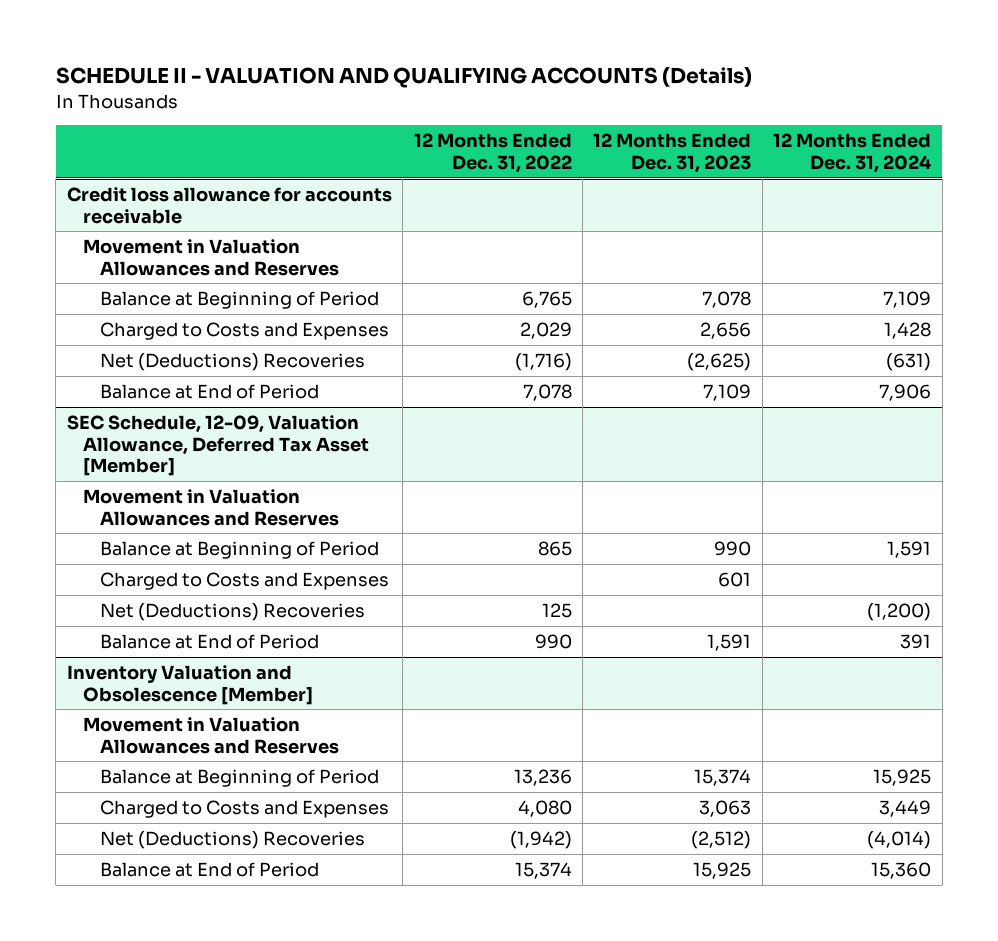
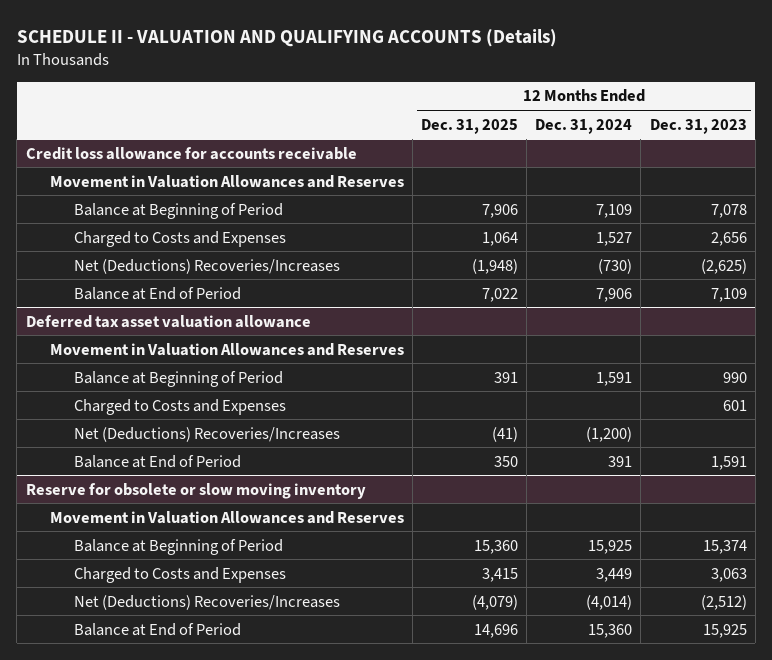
- | 12 Months Ended Dec. 31, 2022 | 12 Months Ended Dec. 31, 2023 | 12 Months Ended Dec. 31, 2024
+ | 12 Months Ended Dec. 31, 2025 | 12 Months Ended Dec. 31, 2024 | 12 Months Ended Dec. 31, 2023
@ Credit loss allowance for accounts receivable
- Charged to Costs and Expenses | 2,029 | 2,656 | 1,428
- Net (Deductions) Recoveries | (1,716) | (2,625) | (631)
+ Charged to Costs and Expenses | 1,064 | 1,527 | 2,656
+ Net (Deductions) Recoveries/Increases | (1,948) | (730) | (2,625)
- SEC Schedule, 12-09, Valuation Allowance, Deferred Tax Asset [Member]
+ Deferred tax asset valuation allowance
- Net (Deductions) Recoveries | 125 | | (1,200)
+ Net (Deductions) Recoveries/Increases | (41) | (1,200) |
- Inventory Valuation and Obsolescence [Member]
+ Reserve for obsolete or slow moving inventory
- Net (Deductions) Recoveries | (1,942) | (2,512) | (4,014)
+ Net (Deductions) Recoveries/Increases | (4,079) | (4,014) | (2,512)

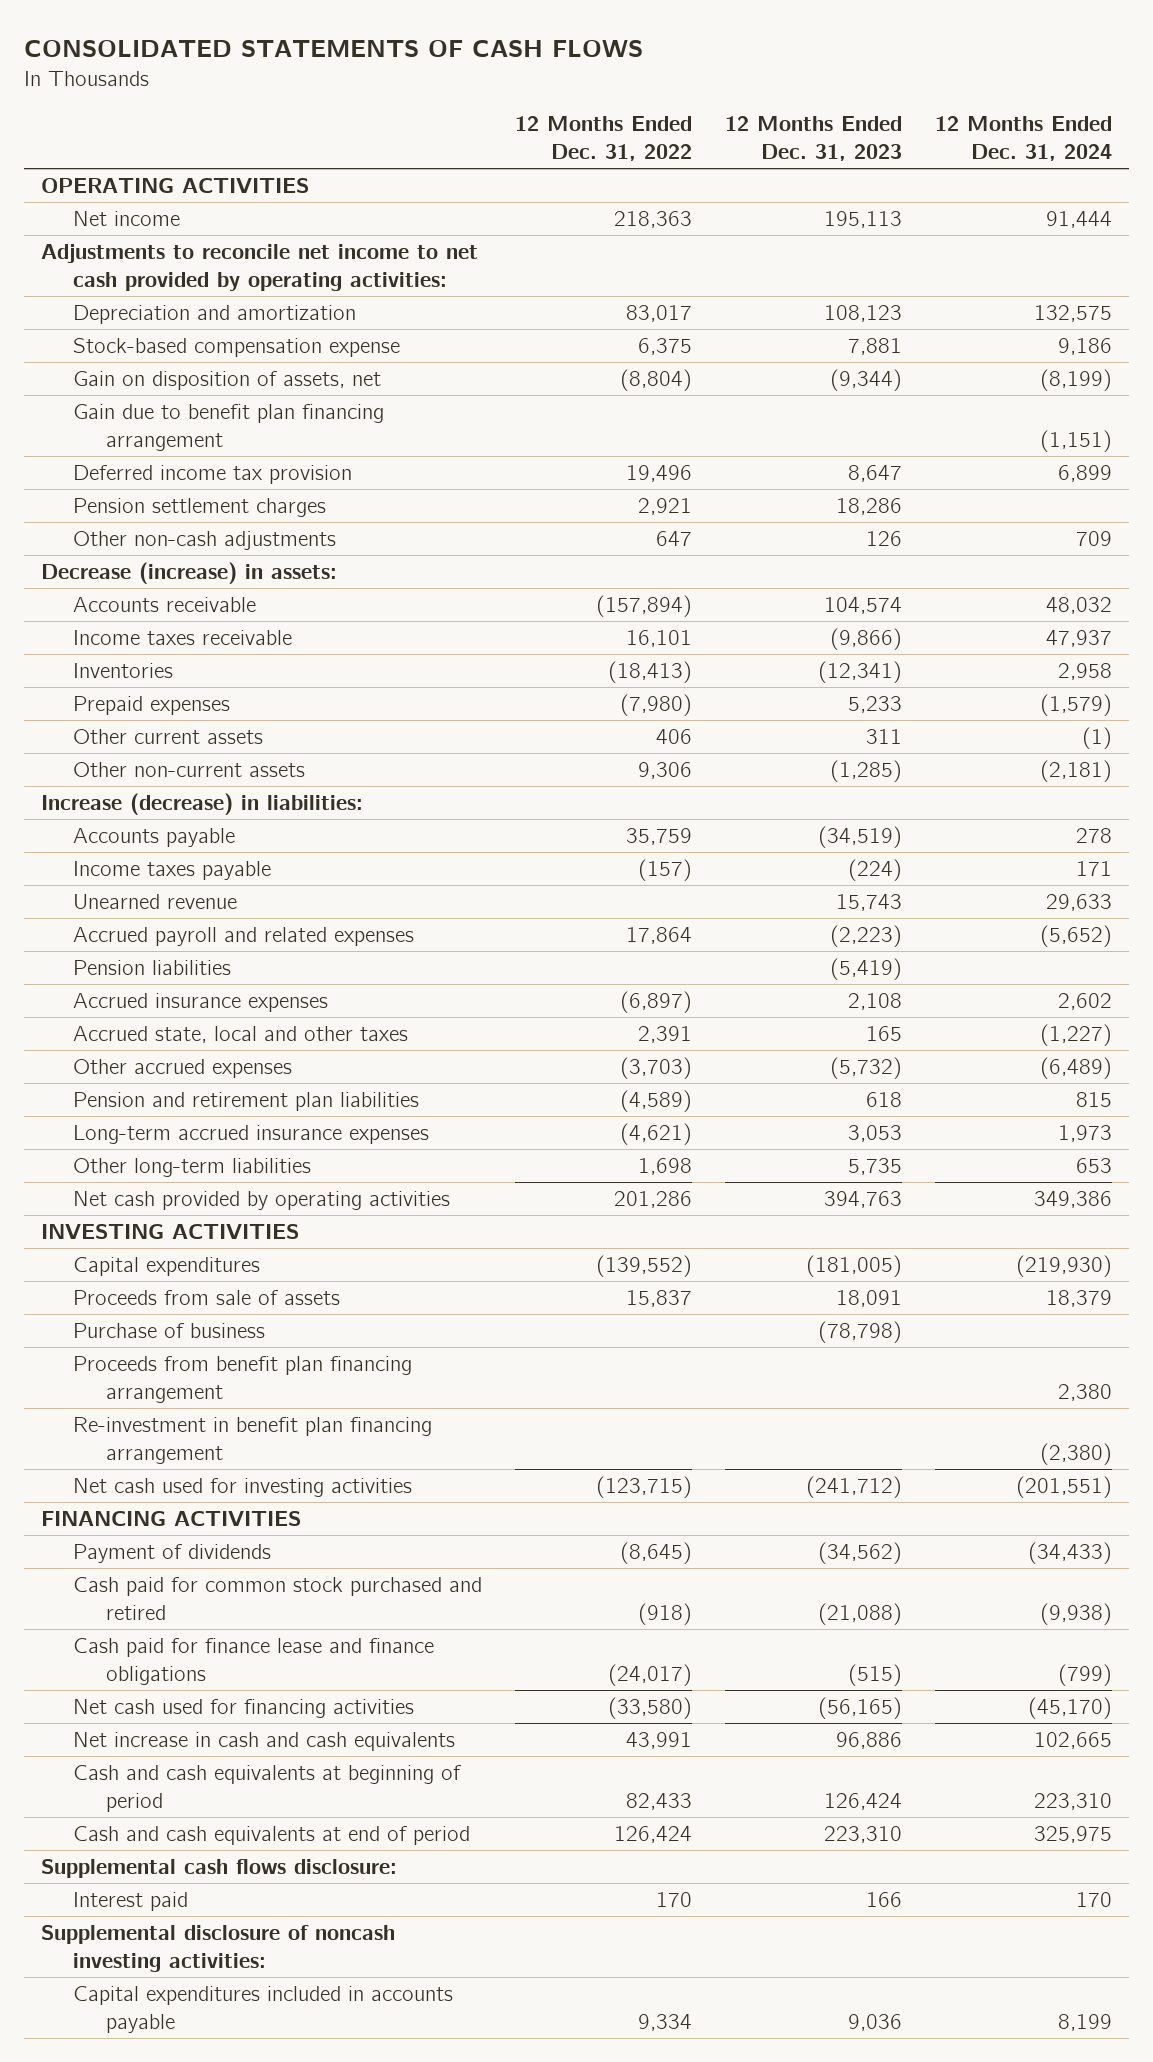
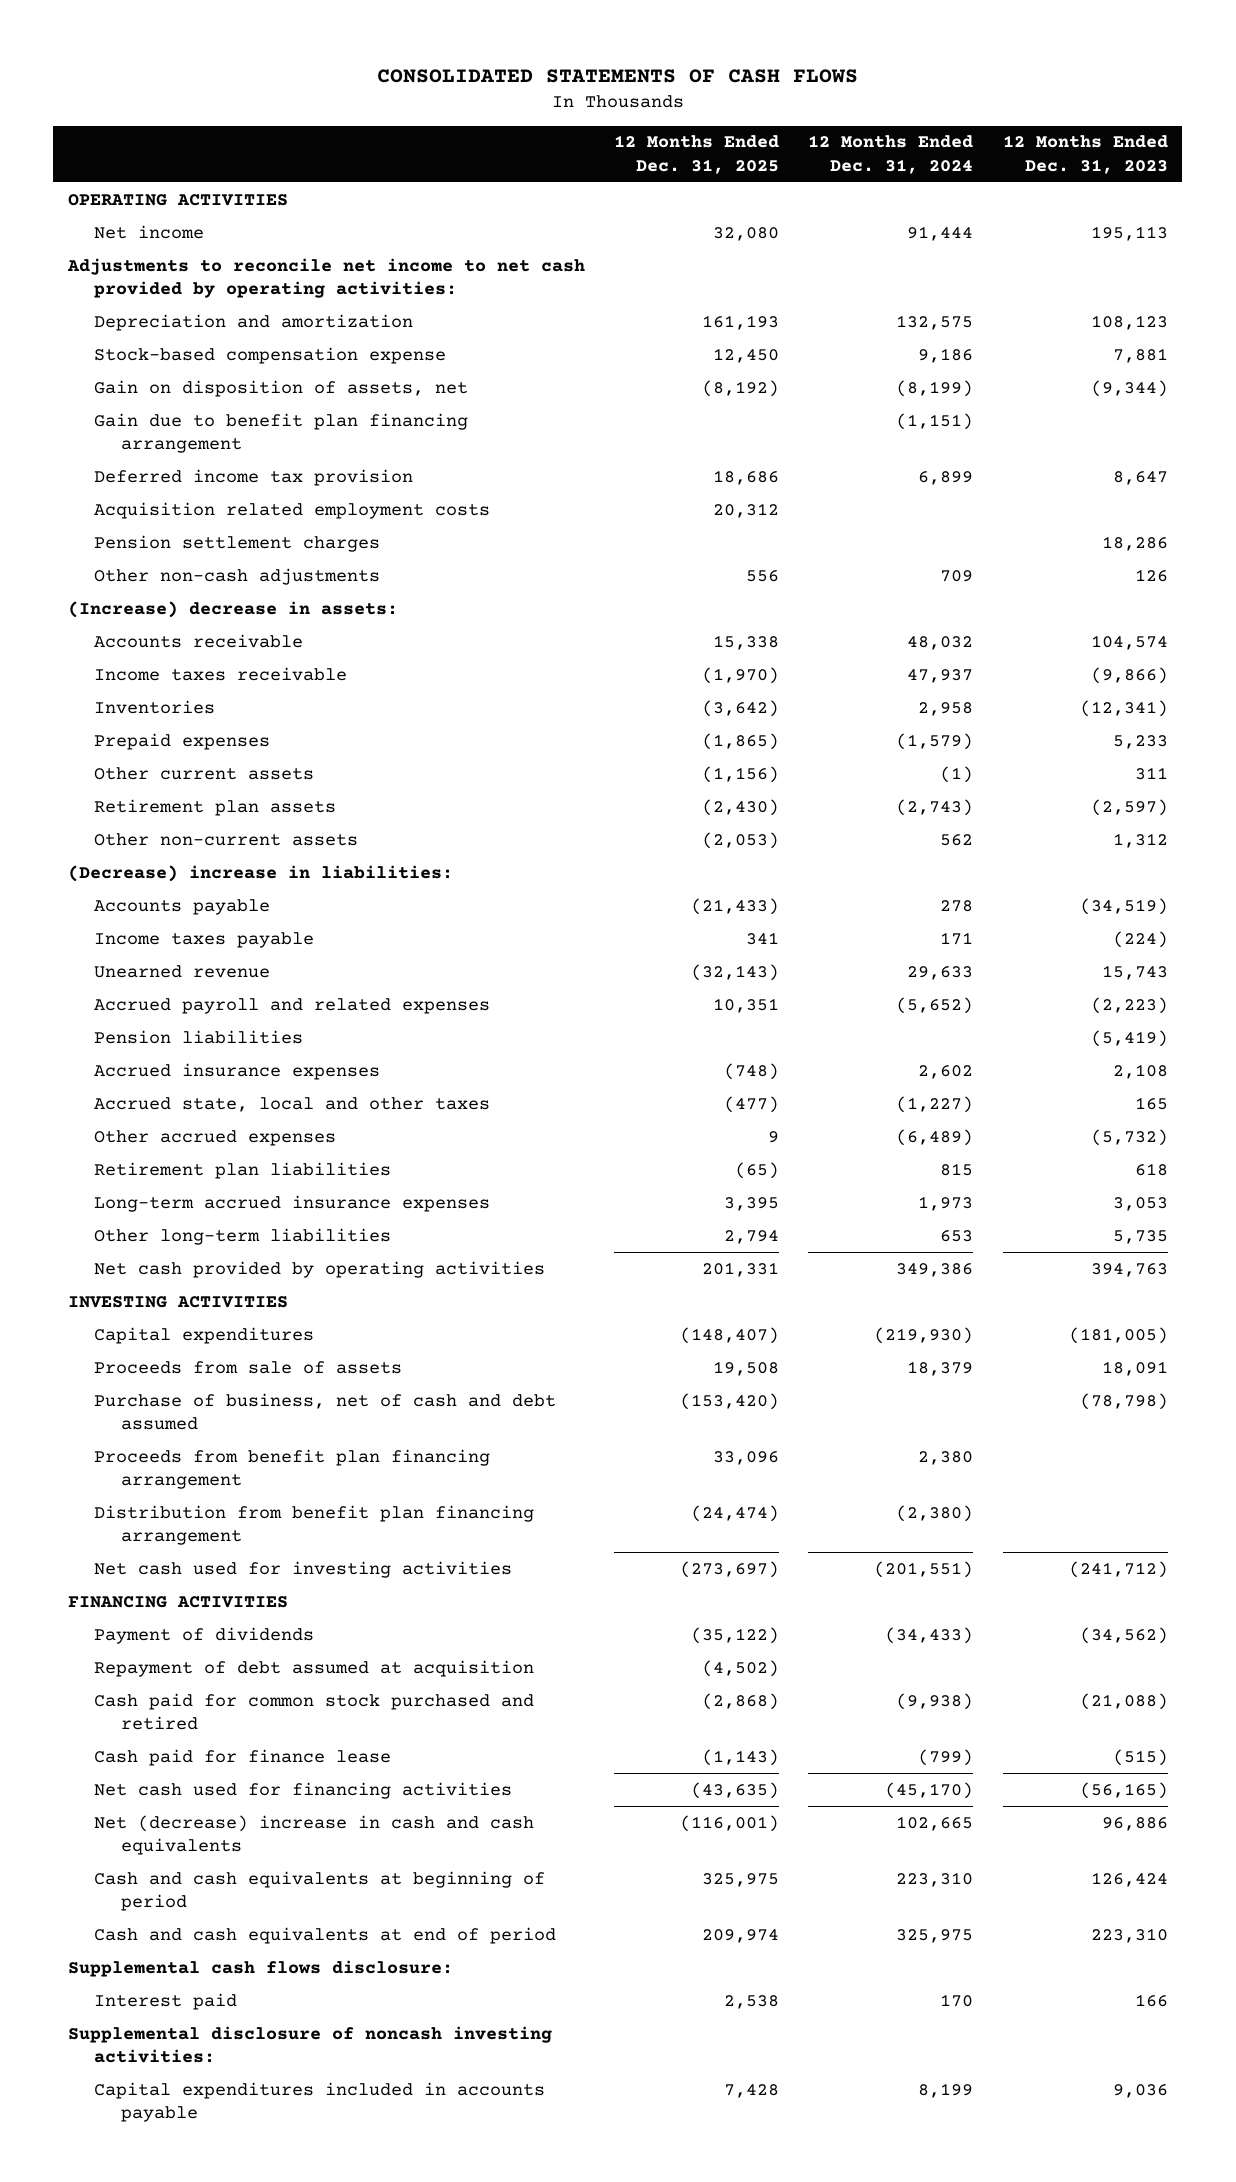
- | 12 Months Ended Dec. 31, 2022 | 12 Months Ended Dec. 31, 2023 | 12 Months Ended Dec. 31, 2024
+ | 12 Months Ended Dec. 31, 2025 | 12 Months Ended Dec. 31, 2024 | 12 Months Ended Dec. 31, 2023
+ Acquisition related employment costs | 20,312 | |
- Decrease (increase) in assets:
+ (Increase) decrease in assets:
- Other non-current assets | 9,306 | (1,285) | (2,181)
- Increase (decrease) in liabilities:
+ Retirement plan assets | (2,430) | (2,743) | (2,597)
+ Other non-current assets | (2,053) | 562 | 1,312
+ (Decrease) increase in liabilities:
- Pension and retirement plan liabilities | (4,589) | 618 | 815
+ Retirement plan liabilities | (65) | 815 | 618
- Purchase of business | | (78,798) |
+ Purchase of business, net of cash and debt assumed | (153,420) | | (78,798)
- Re-investment in benefit plan financing arrangement | | | (2,380)
+ Distribution from benefit plan financing arrangement | (24,474) | (2,380) |
+ Repayment of debt assumed at acquisition | (4,502) | |
- Cash paid for finance lease and finance obligations | (24,017) | (515) | (799)
+ Cash paid for finance lease | (1,143) | (799) | (515)
- Net increase in cash and cash equivalents | 43,991 | 96,886 | 102,665
+ Net (decrease) increase in cash and cash equivalents | (116,001) | 102,665 | 96,886

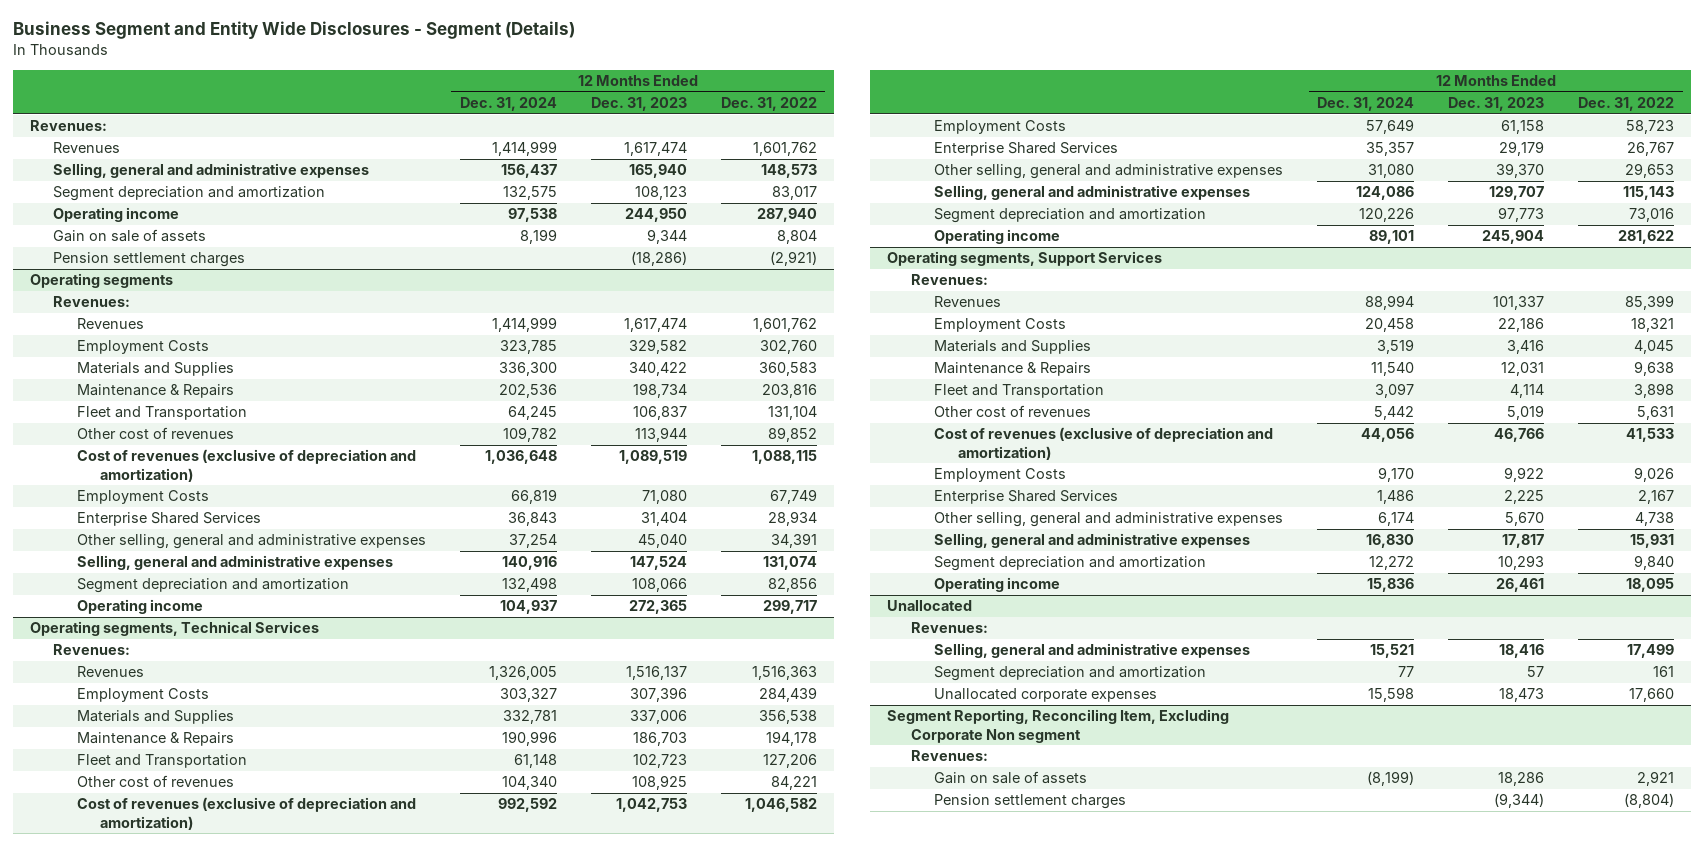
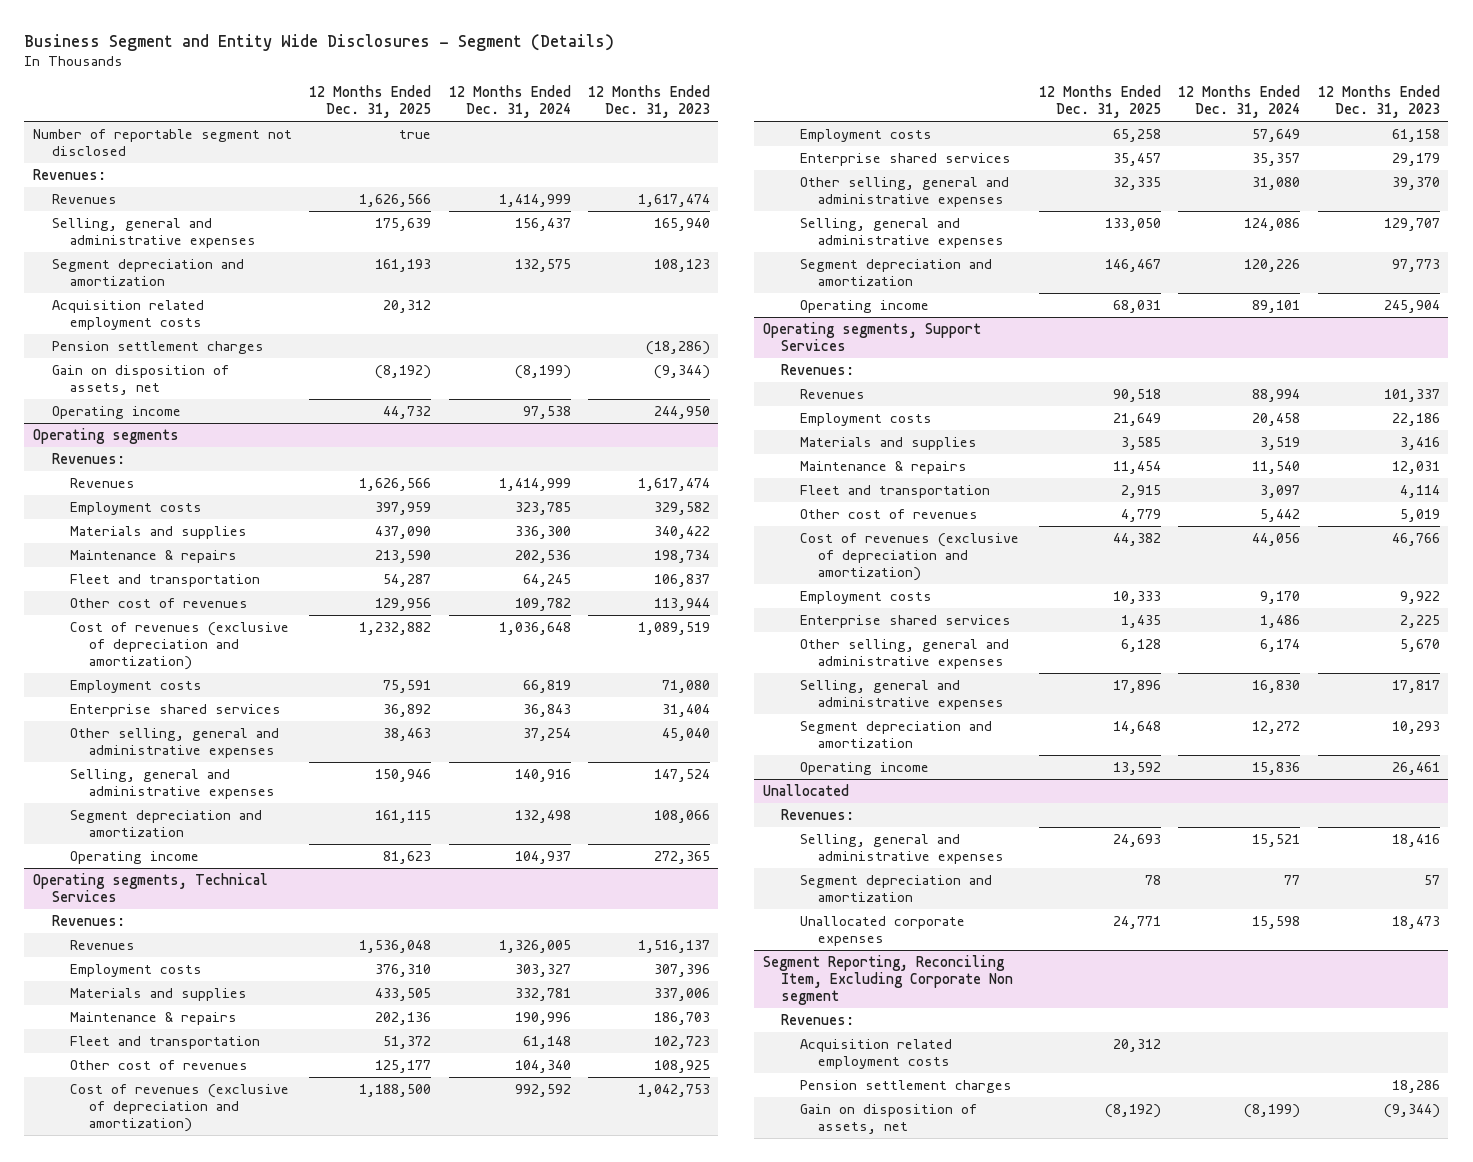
- | 12 Months Ended Dec. 31, 2024 | 12 Months Ended Dec. 31, 2023 | 12 Months Ended Dec. 31, 2022
+ | 12 Months Ended Dec. 31, 2025 | 12 Months Ended Dec. 31, 2024 | 12 Months Ended Dec. 31, 2023
+ Number of reportable segment not disclosed | true | |
- Gain on sale of assets | 8,199 | 9,344 | 8,804
+ Acquisition related employment costs | 20,312 | |
+ Gain on disposition of assets, net | (8,192) | (8,199) | (9,344)
moved down: Operating income | 44,732 | 97,538 | 244,950
@ Operating segments
- Employment Costs | 323,785 | 329,582 | 302,760
- Materials and Supplies | 336,300 | 340,422 | 360,583
- Maintenance & Repairs | 202,536 | 198,734 | 203,816
- Fleet and Transportation | 64,245 | 106,837 | 131,104
+ Employment costs | 397,959 | 323,785 | 329,582
+ Materials and supplies | 437,090 | 336,300 | 340,422
+ Maintenance & repairs | 213,590 | 202,536 | 198,734
+ Fleet and transportation | 54,287 | 64,245 | 106,837
- Employment Costs | 66,819 | 71,080 | 67,749
- Enterprise Shared Services | 36,843 | 31,404 | 28,934
+ Employment costs | 75,591 | 66,819 | 71,080
+ Enterprise shared services | 36,892 | 36,843 | 31,404
@ Operating segments, Technical Services
- Employment Costs | 303,327 | 307,396 | 284,439
- Materials and Supplies | 332,781 | 337,006 | 356,538
- Maintenance & Repairs | 190,996 | 186,703 | 194,178
- Fleet and Transportation | 61,148 | 102,723 | 127,206
+ Employment costs | 376,310 | 303,327 | 307,396
+ Materials and supplies | 433,505 | 332,781 | 337,006
+ Maintenance & repairs | 202,136 | 190,996 | 186,703
+ Fleet and transportation | 51,372 | 61,148 | 102,723
- Employment Costs | 57,649 | 61,158 | 58,723
- Enterprise Shared Services | 35,357 | 29,179 | 26,767
+ Employment costs | 65,258 | 57,649 | 61,158
+ Enterprise shared services | 35,457 | 35,357 | 29,179
@ Operating segments, Support Services
- Employment Costs | 20,458 | 22,186 | 18,321
- Materials and Supplies | 3,519 | 3,416 | 4,045
- Maintenance & Repairs | 11,540 | 12,031 | 9,638
- Fleet and Transportation | 3,097 | 4,114 | 3,898
+ Employment costs | 21,649 | 20,458 | 22,186
+ Materials and supplies | 3,585 | 3,519 | 3,416
+ Maintenance & repairs | 11,454 | 11,540 | 12,031
+ Fleet and transportation | 2,915 | 3,097 | 4,114
- Employment Costs | 9,170 | 9,922 | 9,026
- Enterprise Shared Services | 1,486 | 2,225 | 2,167
+ Employment costs | 10,333 | 9,170 | 9,922
+ Enterprise shared services | 1,435 | 1,486 | 2,225
@ Segment Reporting, Reconciling Item, Excluding Corporate Non segment
- Gain on sale of assets | (8,199) | 18,286 | 2,921
- Pension settlement charges | | (9,344) | (8,804)
+ Acquisition related employment costs | 20,312 | |
+ Pension settlement charges | | | 18,286
+ Gain on disposition of assets, net | (8,192) | (8,199) | (9,344)

